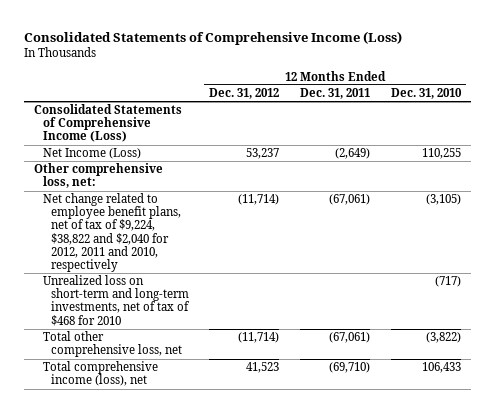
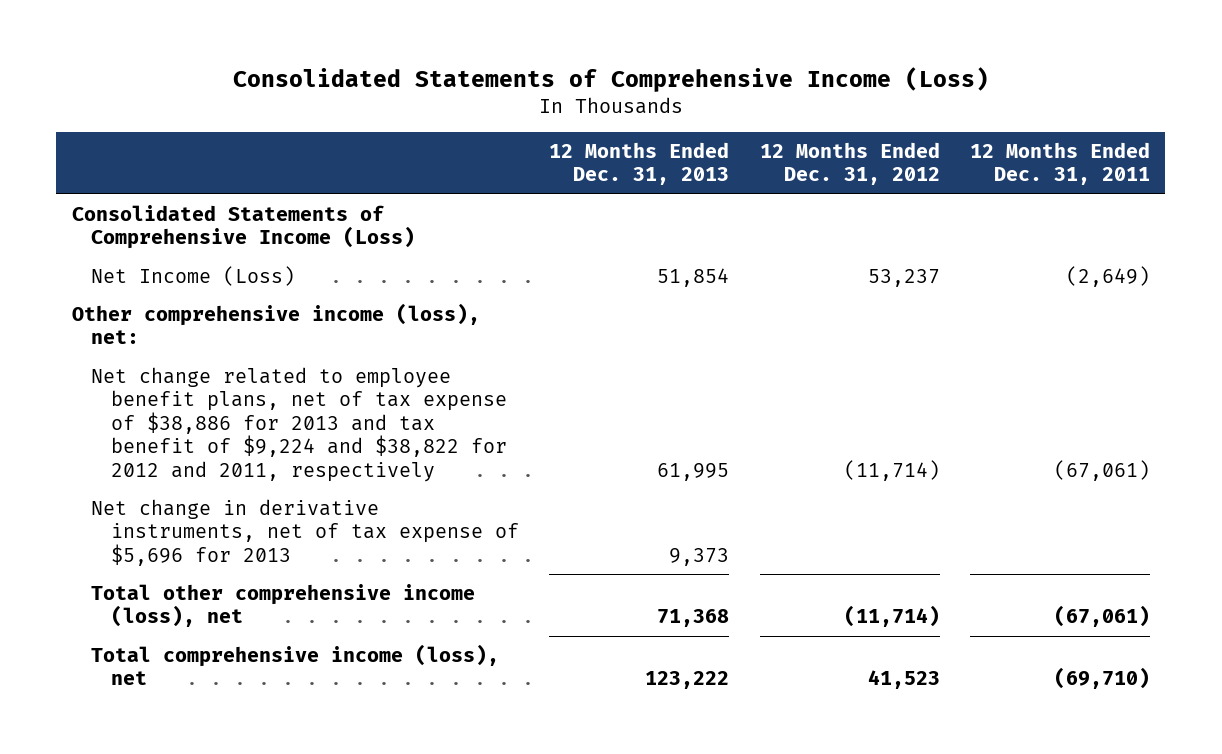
- | 12 Months Ended Dec. 31, 2012 | 12 Months Ended Dec. 31, 2011 | 12 Months Ended Dec. 31, 2010
+ | 12 Months Ended Dec. 31, 2013 | 12 Months Ended Dec. 31, 2012 | 12 Months Ended Dec. 31, 2011
- Other comprehensive loss, net:
- Net change related to employee benefit plans, net of tax of $9,224, $38,822 and $2,040 for 2012, 2011 and 2010, respectively | (11,714) | (67,061) | (3,105)
- Unrealized loss on short-term and long-term investments, net of tax of $468 for 2010 | | | (717)
- Total other comprehensive loss, net | (11,714) | (67,061) | (3,822)
+ Other comprehensive income (loss), net:
+ Net change related to employee benefit plans, net of tax expense of $38,886 for 2013 and tax benefit of $9,224 and $38,822 for 2012 and 2011, respectively | 61,995 | (11,714) | (67,061)
+ Net change in derivative instruments, net of tax expense of $5,696 for 2013 | 9,373 | |
+ Total other comprehensive income (loss), net | 71,368 | (11,714) | (67,061)

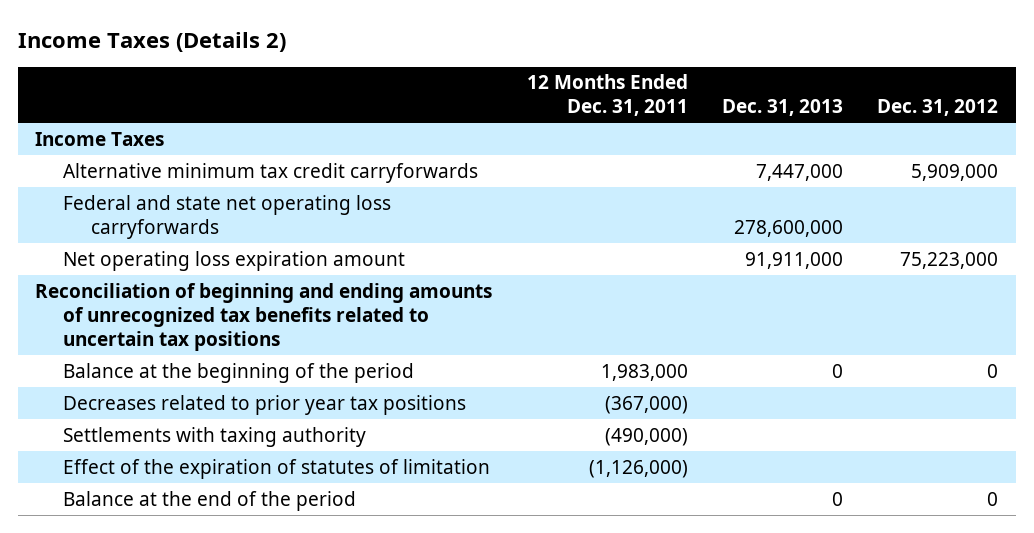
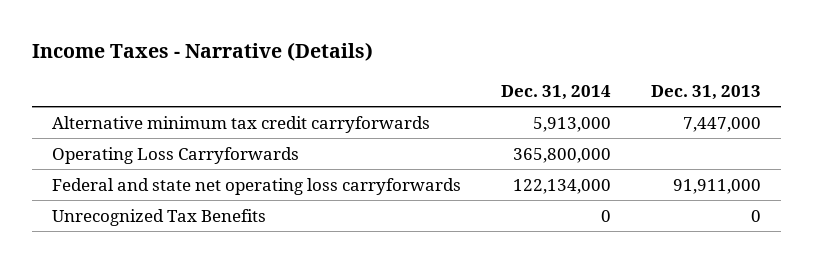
- Income Taxes (Details 2)
+ Income Taxes - Narrative (Details)
- | 12 Months Ended Dec. 31, 2011 | Dec. 31, 2013 | Dec. 31, 2012
+ | Dec. 31, 2014 | Dec. 31, 2013
- Income Taxes
- Federal and state net operating loss carryforwards | | 278,600,000 |
- Net operating loss expiration amount | | 91,911,000 | 75,223,000
- Reconciliation of beginning and ending amounts of unrecognized tax benefits related to uncertain tax positions
- Balance at the beginning of the period | 1,983,000 | 0 | 0
- Decreases related to prior year tax positions | (367,000) | |
- Settlements with taxing authority | (490,000) | |
- Effect of the expiration of statutes of limitation | (1,126,000) | |
- Balance at the end of the period | | 0 | 0
+ Operating Loss Carryforwards | 365,800,000 |
+ Federal and state net operating loss carryforwards | 122,134,000 | 91,911,000
+ Unrecognized Tax Benefits | 0 | 0

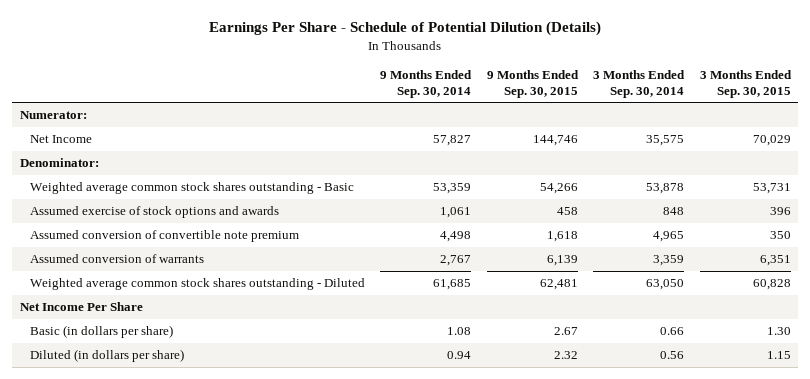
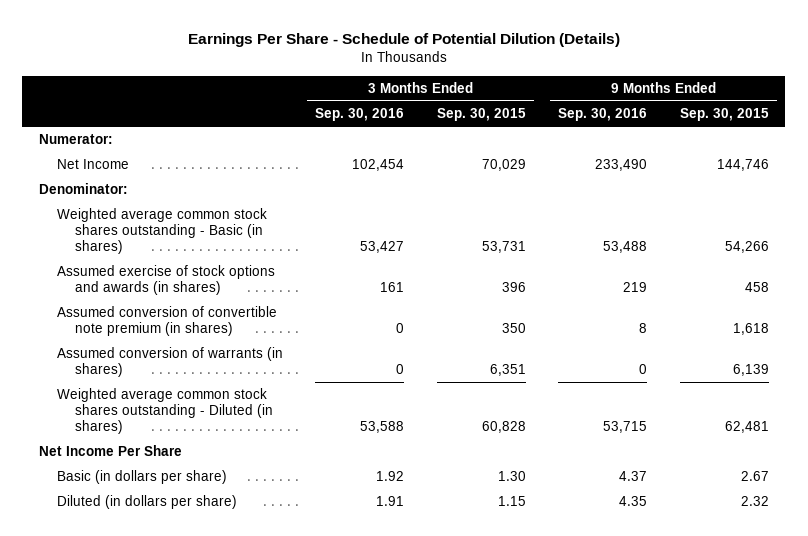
- | 9 Months Ended Sep. 30, 2014 | 9 Months Ended Sep. 30, 2015 | 3 Months Ended Sep. 30, 2014 | 3 Months Ended Sep. 30, 2015
+ | 3 Months Ended Sep. 30, 2016 | 3 Months Ended Sep. 30, 2015 | 9 Months Ended Sep. 30, 2016 | 9 Months Ended Sep. 30, 2015
- Weighted average common stock shares outstanding - Basic | 53,359 | 54,266 | 53,878 | 53,731
- Assumed exercise of stock options and awards | 1,061 | 458 | 848 | 396
- Assumed conversion of convertible note premium | 4,498 | 1,618 | 4,965 | 350
- Assumed conversion of warrants | 2,767 | 6,139 | 3,359 | 6,351
- Weighted average common stock shares outstanding - Diluted | 61,685 | 62,481 | 63,050 | 60,828
+ Weighted average common stock shares outstanding - Basic (in shares) | 53,427 | 53,731 | 53,488 | 54,266
+ Assumed exercise of stock options and awards (in shares) | 161 | 396 | 219 | 458
+ Assumed conversion of convertible note premium (in shares) | 0 | 350 | 8 | 1,618
+ Assumed conversion of warrants (in shares) | 0 | 6,351 | 0 | 6,139
+ Weighted average common stock shares outstanding - Diluted (in shares) | 53,588 | 60,828 | 53,715 | 62,481

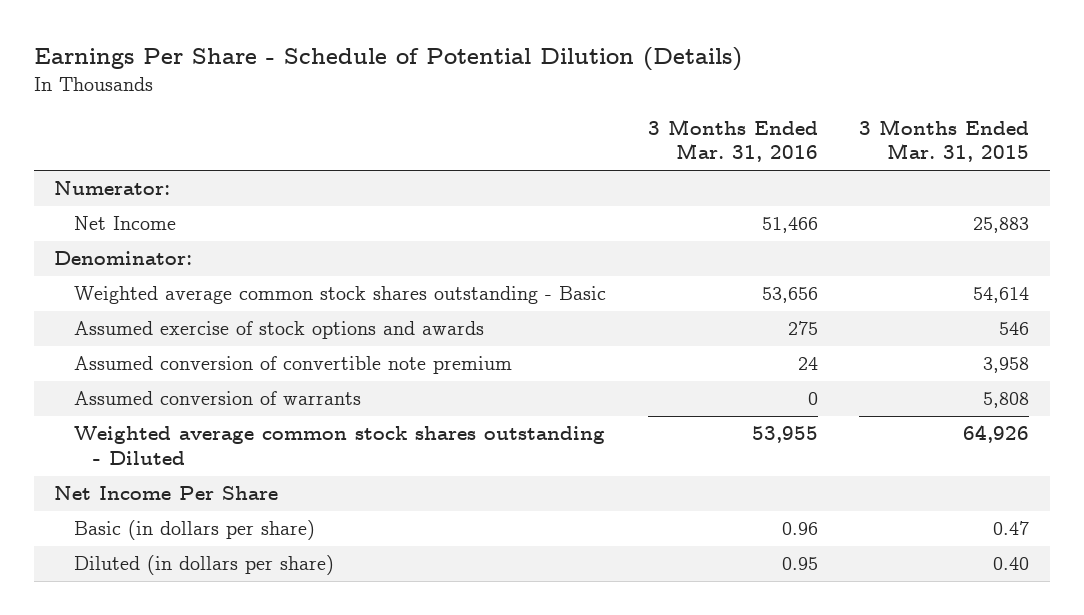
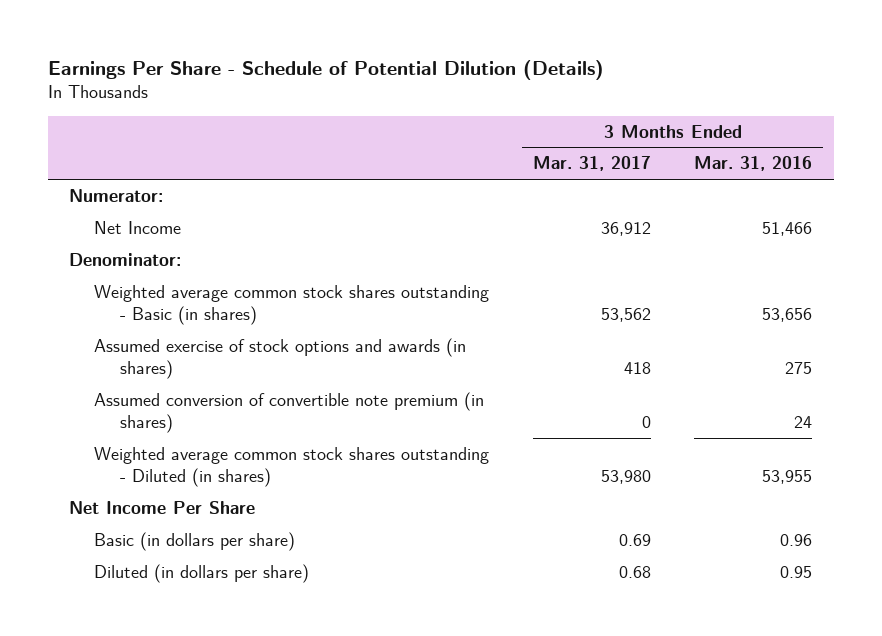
- | 3 Months Ended Mar. 31, 2016 | 3 Months Ended Mar. 31, 2015
+ | 3 Months Ended Mar. 31, 2017 | 3 Months Ended Mar. 31, 2016
- Weighted average common stock shares outstanding - Basic | 53,656 | 54,614
- Assumed exercise of stock options and awards | 275 | 546
- Assumed conversion of convertible note premium | 24 | 3,958
- Assumed conversion of warrants | 0 | 5,808
- Weighted average common stock shares outstanding - Diluted | 53,955 | 64,926
+ Weighted average common stock shares outstanding - Basic (in shares) | 53,562 | 53,656
+ Assumed exercise of stock options and awards (in shares) | 418 | 275
+ Assumed conversion of convertible note premium (in shares) | 0 | 24
+ Weighted average common stock shares outstanding - Diluted (in shares) | 53,980 | 53,955

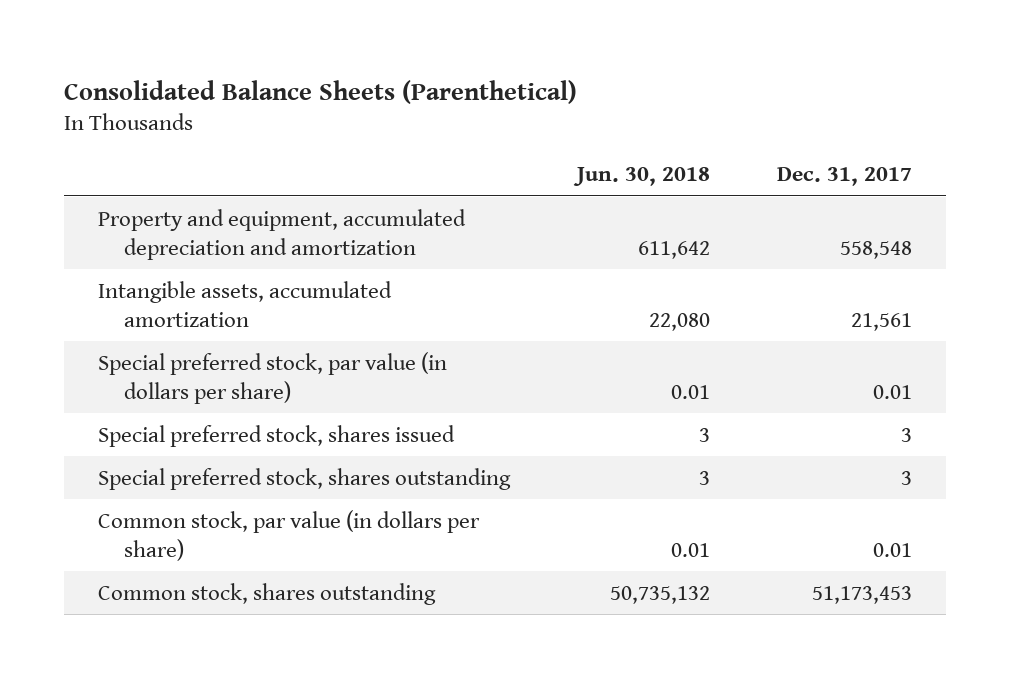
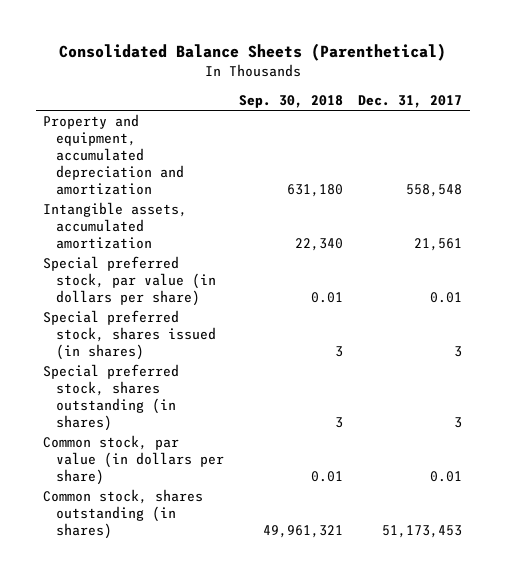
- | Jun. 30, 2018 | Dec. 31, 2017
+ | Sep. 30, 2018 | Dec. 31, 2017
- Special preferred stock, shares issued | 3 | 3
- Special preferred stock, shares outstanding | 3 | 3
+ Special preferred stock, shares issued (in shares) | 3 | 3
+ Special preferred stock, shares outstanding (in shares) | 3 | 3
- Common stock, shares outstanding | 50,735,132 | 51,173,453
+ Common stock, shares outstanding (in shares) | 49,961,321 | 51,173,453

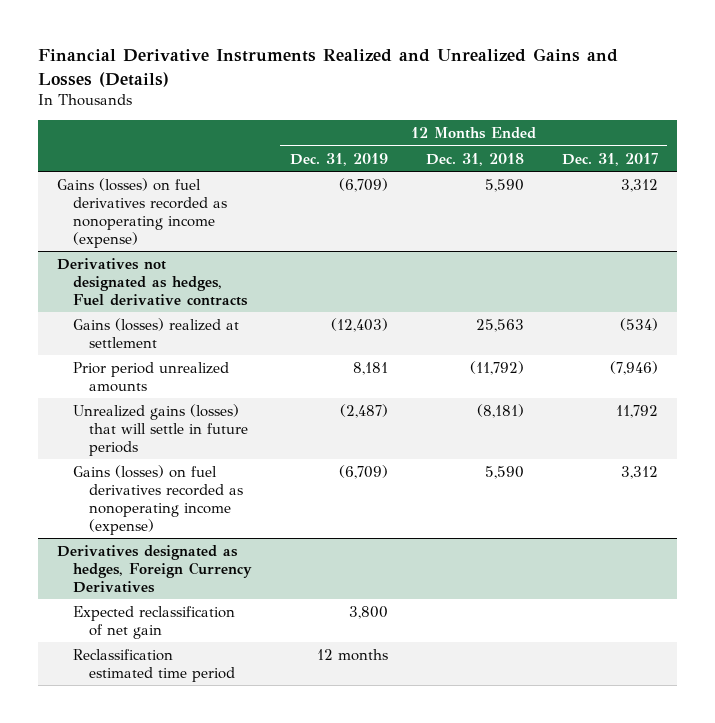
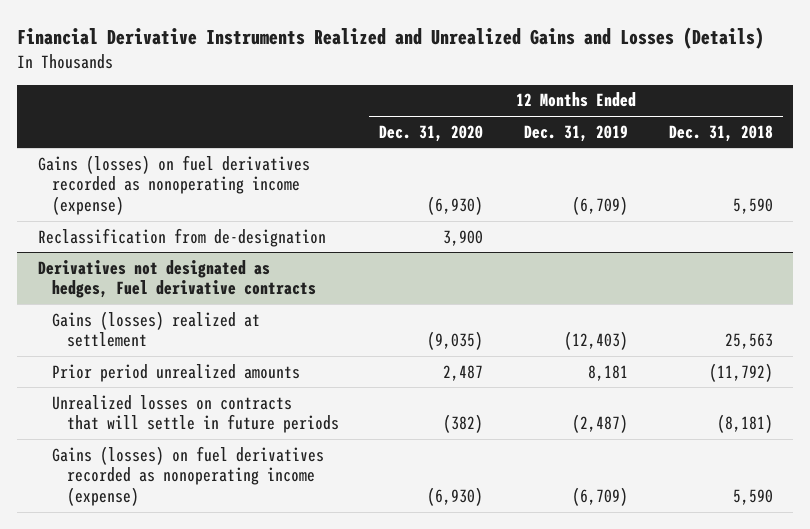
- | 12 Months Ended Dec. 31, 2019 | 12 Months Ended Dec. 31, 2018 | 12 Months Ended Dec. 31, 2017
+ | 12 Months Ended Dec. 31, 2020 | 12 Months Ended Dec. 31, 2019 | 12 Months Ended Dec. 31, 2018
+ Reclassification from de-designation | 3,900 | |
@ Derivatives not designated as hedges, Fuel derivative contracts
- Unrealized gains (losses) that will settle in future periods | (2,487) | (8,181) | 11,792
+ Unrealized losses on contracts that will settle in future periods | (382) | (2,487) | (8,181)
- Derivatives designated as hedges, Foreign Currency Derivatives
- Expected reclassification of net gain | 3,800 | |
- Reclassification estimated time period | 12 months | |

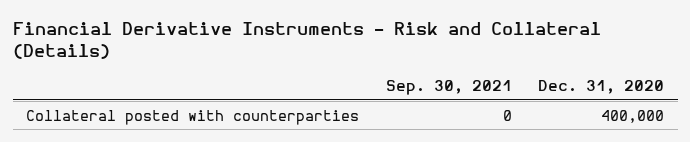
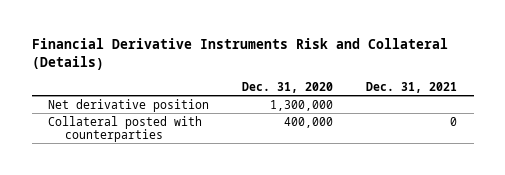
- Financial Derivative Instruments - Risk and Collateral (Details)
+ Financial Derivative Instruments Risk and Collateral (Details)
- | Sep. 30, 2021 | Dec. 31, 2020
+ | Dec. 31, 2020 | Dec. 31, 2021
+ Net derivative position | 1,300,000 |

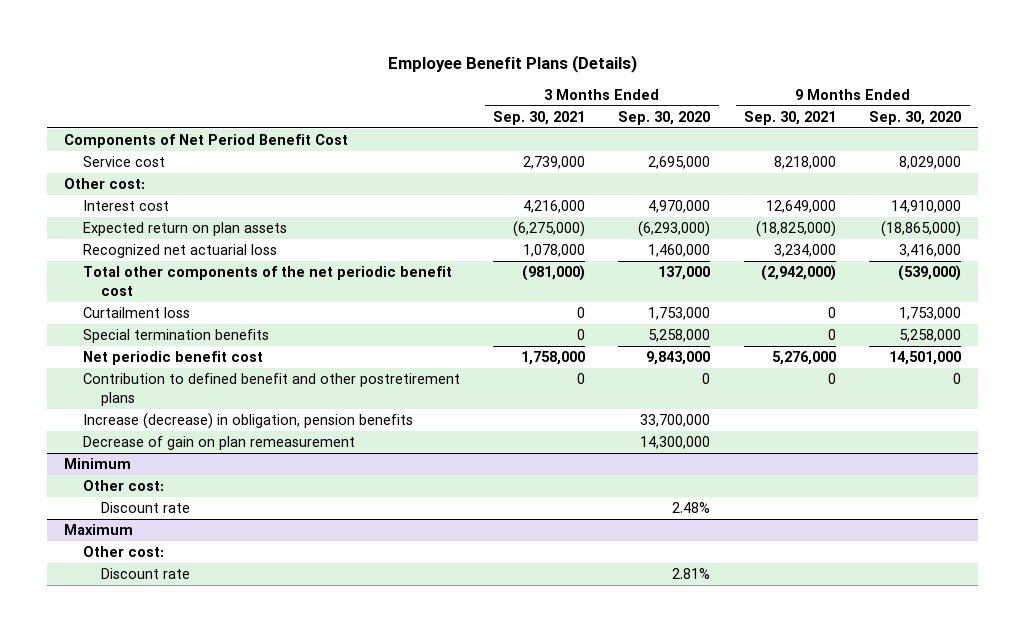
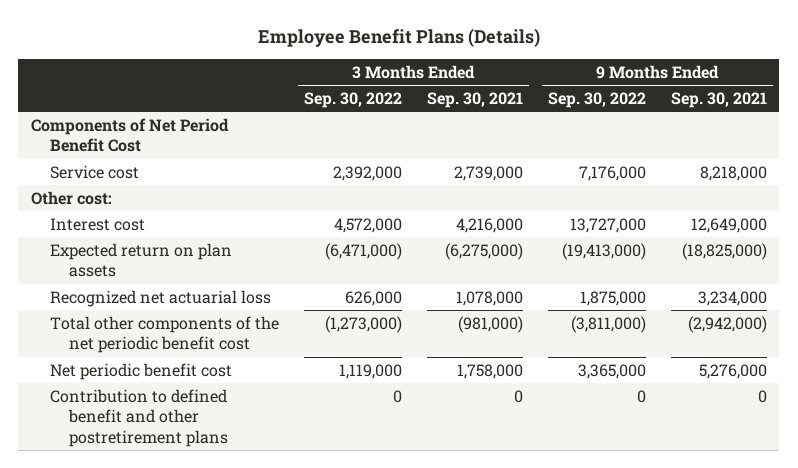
- | 3 Months Ended Sep. 30, 2021 | 3 Months Ended Sep. 30, 2020 | 9 Months Ended Sep. 30, 2021 | 9 Months Ended Sep. 30, 2020
+ | 3 Months Ended Sep. 30, 2022 | 3 Months Ended Sep. 30, 2021 | 9 Months Ended Sep. 30, 2022 | 9 Months Ended Sep. 30, 2021
- Curtailment loss | 0 | 1,753,000 | 0 | 1,753,000
- Special termination benefits | 0 | 5,258,000 | 0 | 5,258,000
- Increase (decrease) in obligation, pension benefits | | 33,700,000 | |
- Decrease of gain on plan remeasurement | | 14,300,000 | |
- Minimum
- Other cost:
- Discount rate | | 2.48% | |
- Maximum
- Other cost:
- Discount rate | | 2.81% | |

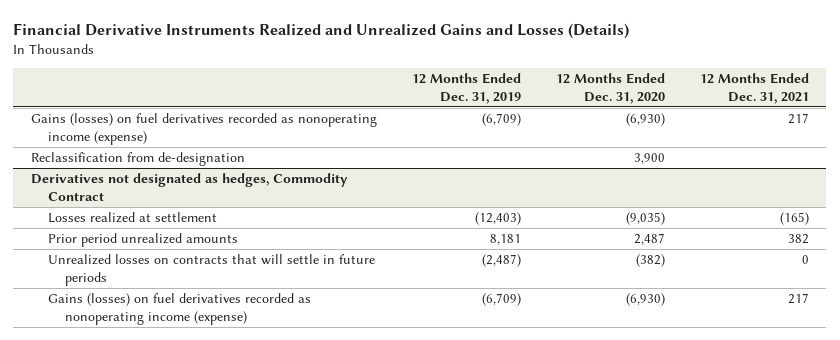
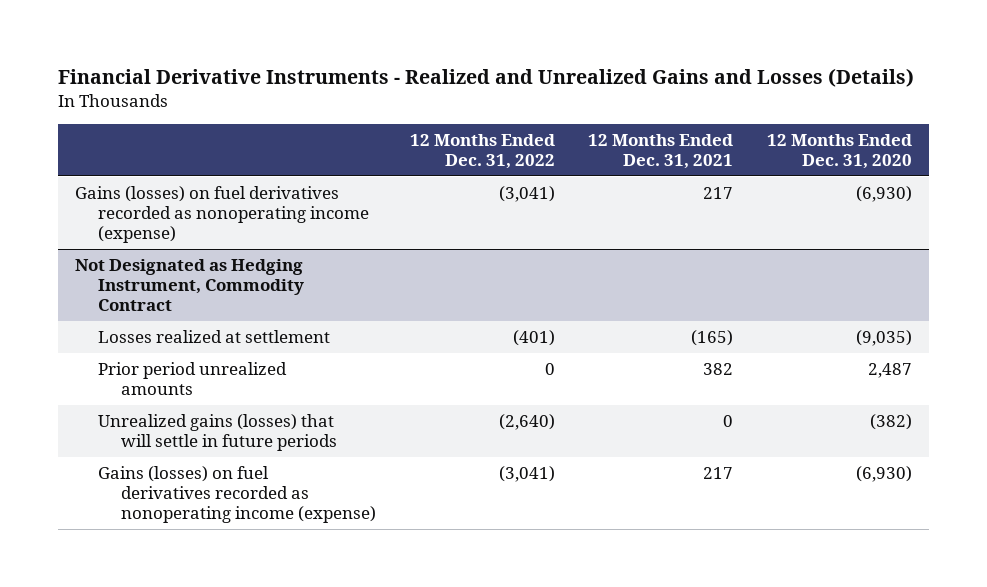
- Financial Derivative Instruments Realized and Unrealized Gains and Losses (Details)
+ Financial Derivative Instruments - Realized and Unrealized Gains and Losses (Details)
- | 12 Months Ended Dec. 31, 2019 | 12 Months Ended Dec. 31, 2020 | 12 Months Ended Dec. 31, 2021
+ | 12 Months Ended Dec. 31, 2022 | 12 Months Ended Dec. 31, 2021 | 12 Months Ended Dec. 31, 2020
- Reclassification from de-designation | | 3,900 |
- Derivatives not designated as hedges, Commodity Contract
+ Not Designated as Hedging Instrument, Commodity Contract
- Unrealized losses on contracts that will settle in future periods | (2,487) | (382) | 0
+ Unrealized gains (losses) that will settle in future periods | (2,640) | 0 | (382)

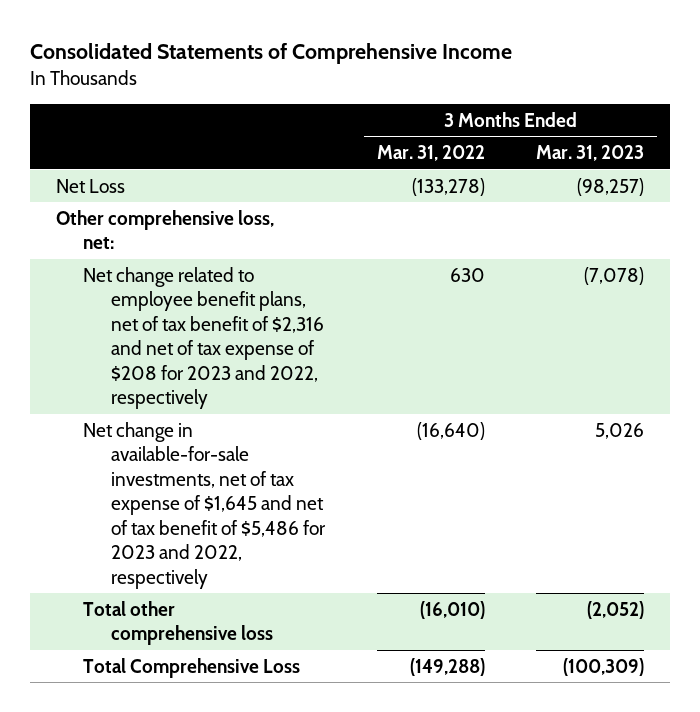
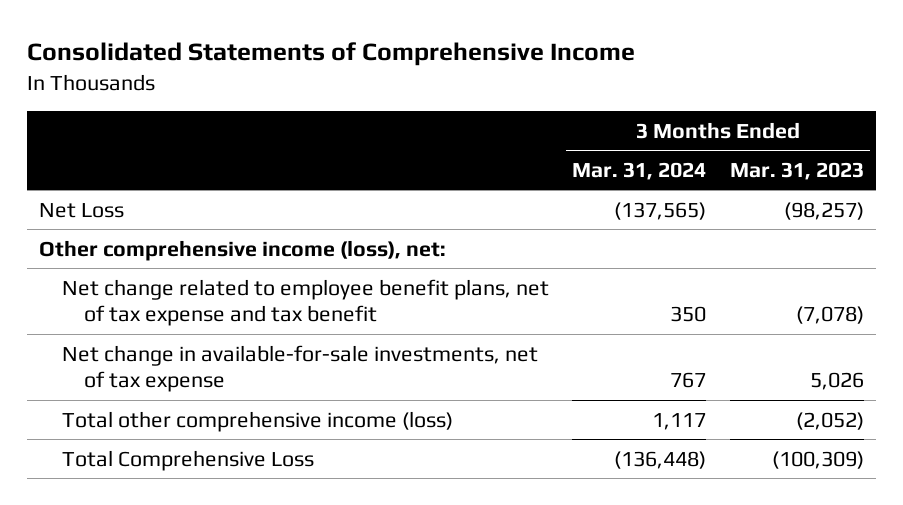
- | 3 Months Ended Mar. 31, 2022 | 3 Months Ended Mar. 31, 2023
+ | 3 Months Ended Mar. 31, 2024 | 3 Months Ended Mar. 31, 2023
- Other comprehensive loss, net:
- Net change related to employee benefit plans, net of tax benefit of $2,316 and net of tax expense of $208 for 2023 and 2022, respectively | 630 | (7,078)
- Net change in available-for-sale investments, net of tax expense of $1,645 and net of tax benefit of $5,486 for 2023 and 2022, respectively | (16,640) | 5,026
- Total other comprehensive loss | (16,010) | (2,052)
+ Other comprehensive income (loss), net:
+ Net change related to employee benefit plans, net of tax expense and tax benefit | 350 | (7,078)
+ Net change in available-for-sale investments, net of tax expense | 767 | 5,026
+ Total other comprehensive income (loss) | 1,117 | (2,052)

